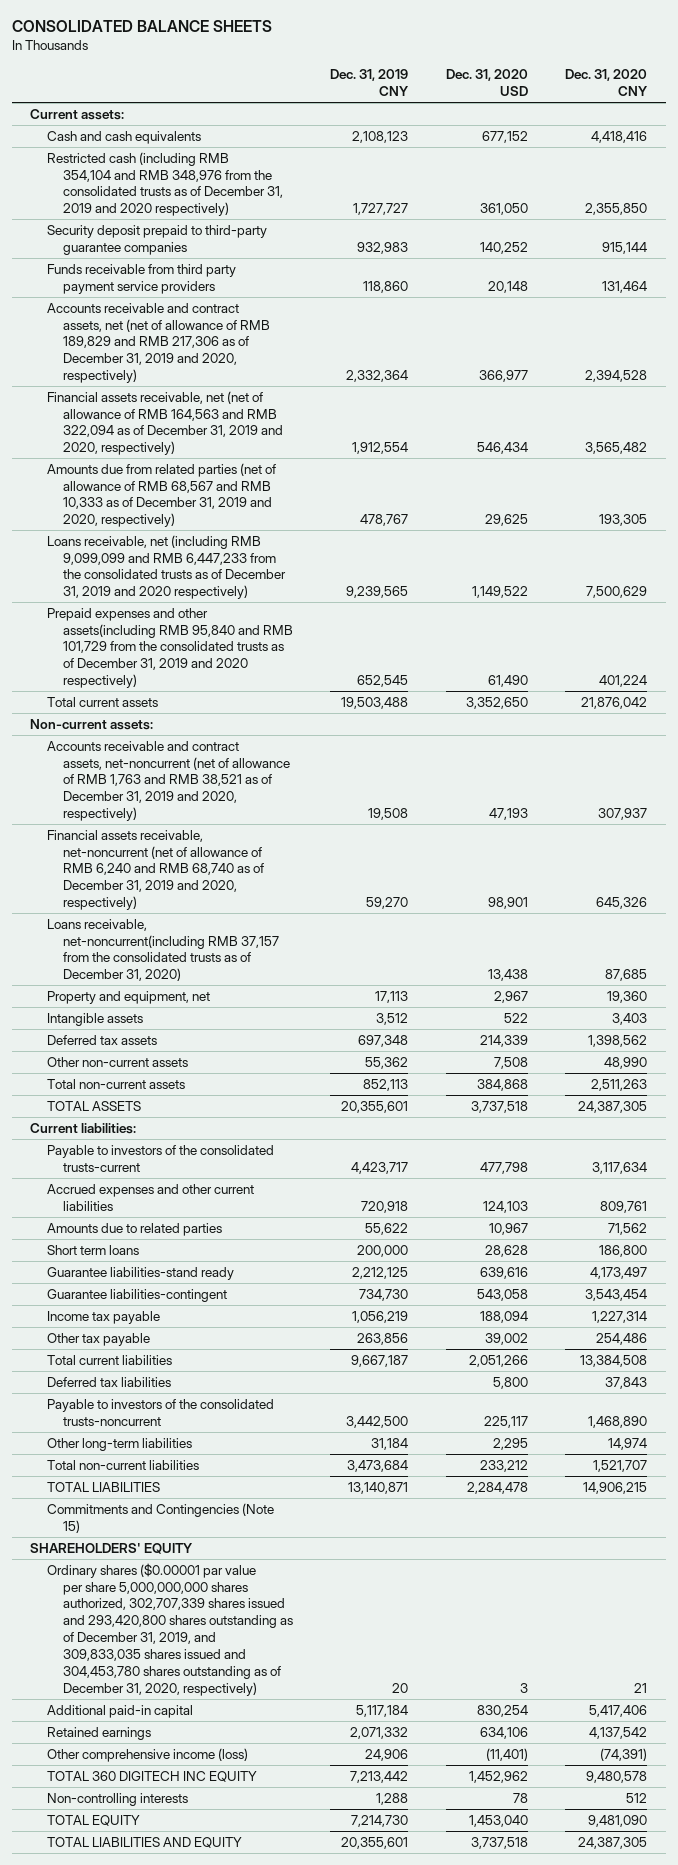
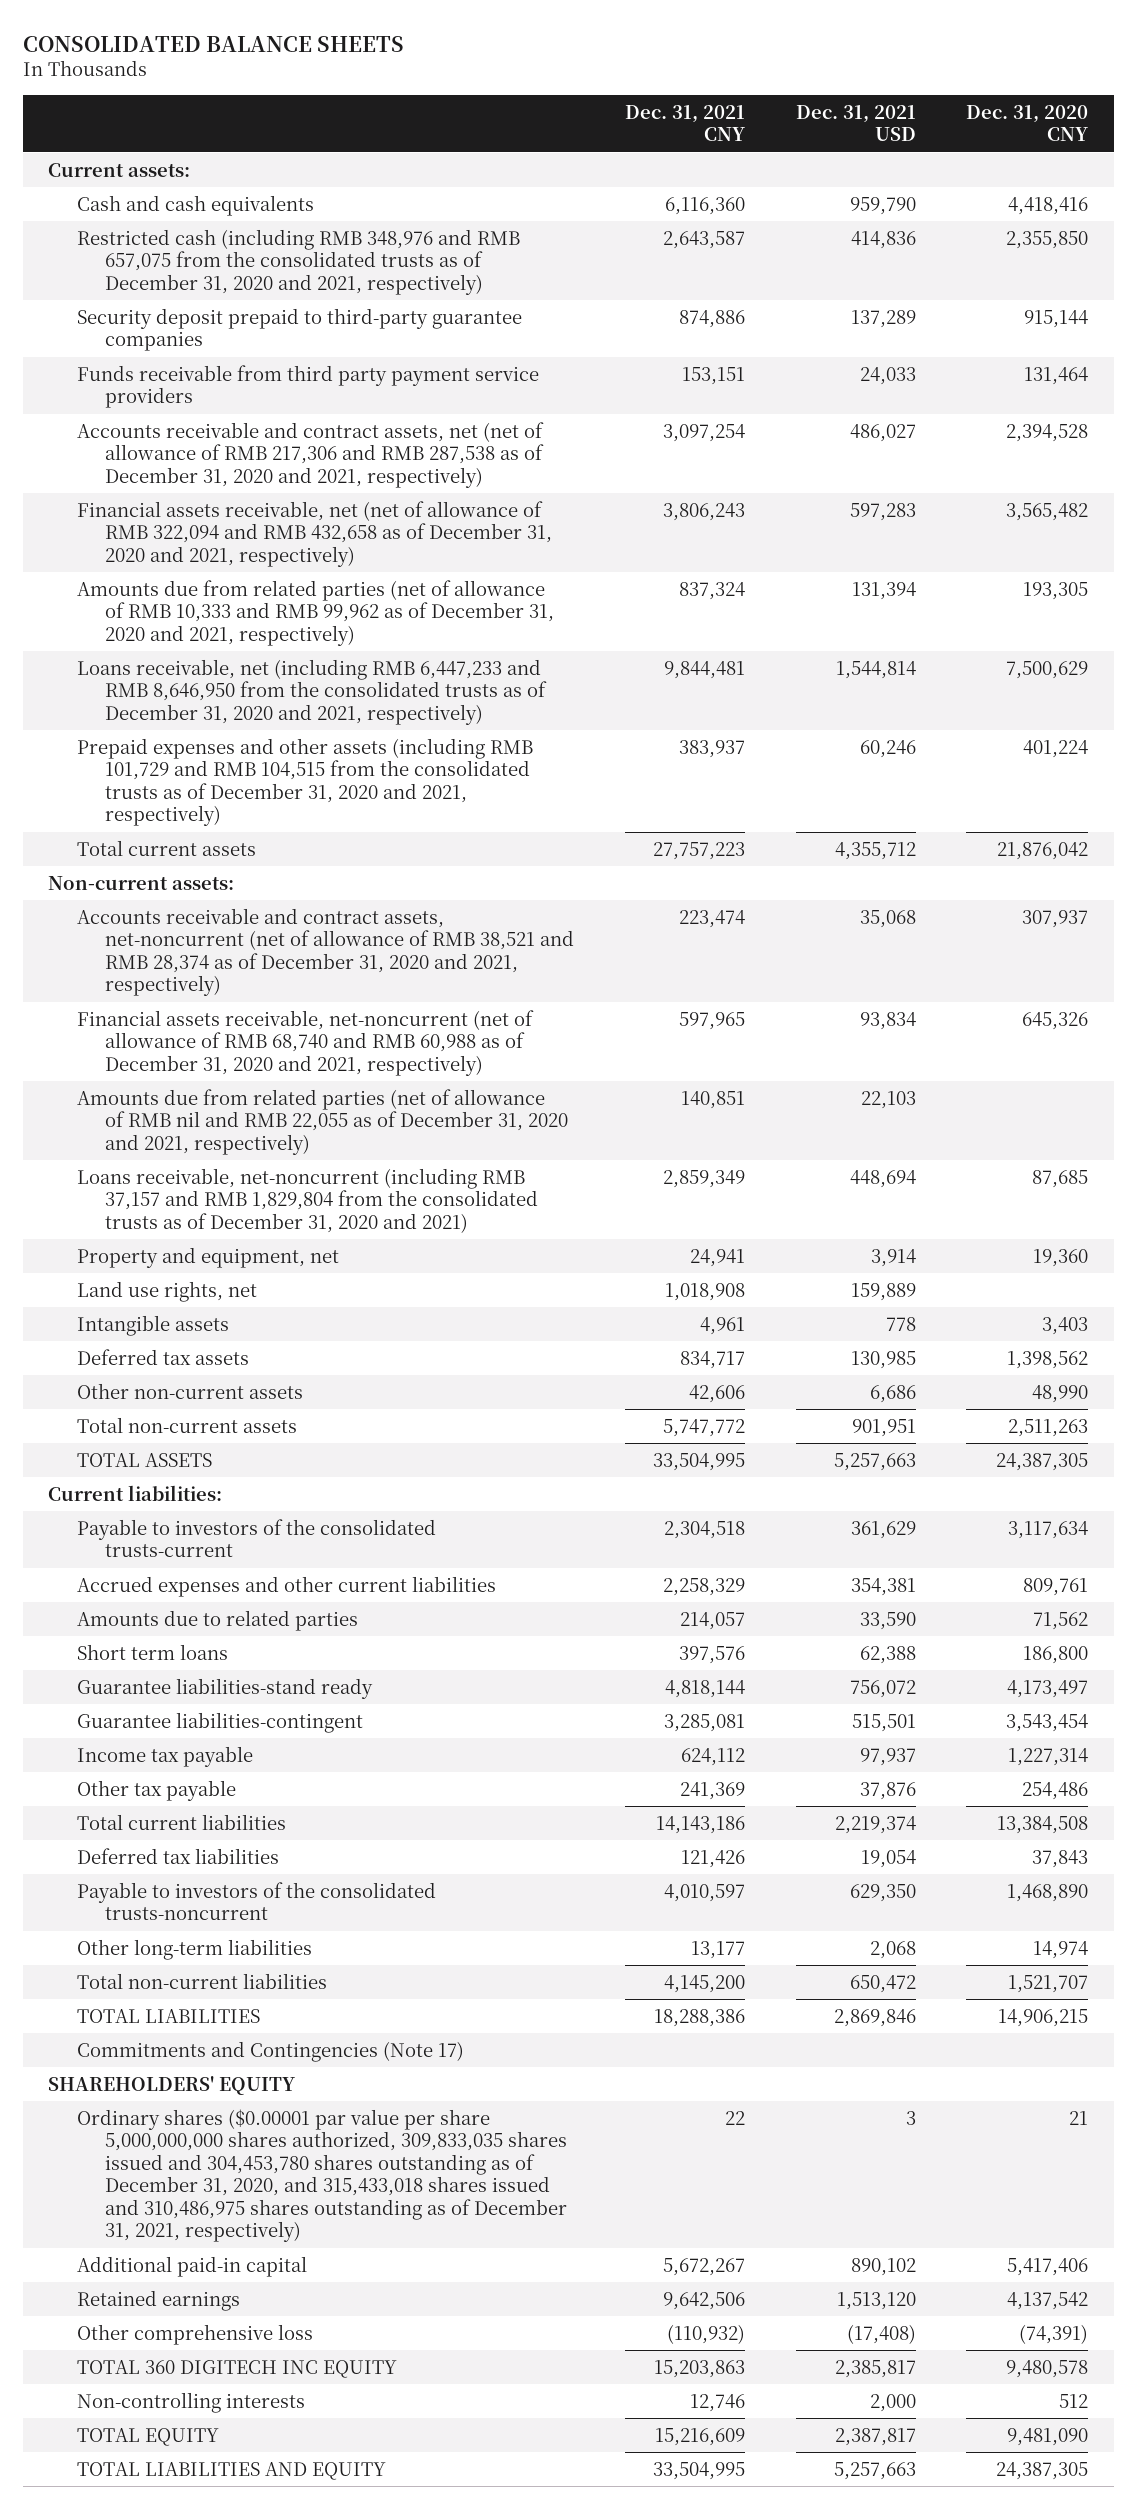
- | Dec. 31, 2019 CNY | Dec. 31, 2020 USD | Dec. 31, 2020 CNY
+ | Dec. 31, 2021 CNY | Dec. 31, 2021 USD | Dec. 31, 2020 CNY
- Restricted cash (including RMB 354,104 and RMB 348,976 from the consolidated trusts as of December 31, 2019 and 2020 respectively) | 1,727,727 | 361,050 | 2,355,850
+ Restricted cash (including RMB 348,976 and RMB 657,075 from the consolidated trusts as of December 31, 2020 and 2021, respectively) | 2,643,587 | 414,836 | 2,355,850
- Accounts receivable and contract assets, net (net of allowance of RMB 189,829 and RMB 217,306 as of December 31, 2019 and 2020, respectively) | 2,332,364 | 366,977 | 2,394,528
- Financial assets receivable, net (net of allowance of RMB 164,563 and RMB 322,094 as of December 31, 2019 and 2020, respectively) | 1,912,554 | 546,434 | 3,565,482
- Amounts due from related parties (net of allowance of RMB 68,567 and RMB 10,333 as of December 31, 2019 and 2020, respectively) | 478,767 | 29,625 | 193,305
- Loans receivable, net (including RMB 9,099,099 and RMB 6,447,233 from the consolidated trusts as of December 31, 2019 and 2020 respectively) | 9,239,565 | 1,149,522 | 7,500,629
- Prepaid expenses and other assets(including RMB 95,840 and RMB 101,729 from the consolidated trusts as of December 31, 2019 and 2020 respectively) | 652,545 | 61,490 | 401,224
+ Accounts receivable and contract assets, net (net of allowance of RMB 217,306 and RMB 287,538 as of December 31, 2020 and 2021, respectively) | 3,097,254 | 486,027 | 2,394,528
+ Financial assets receivable, net (net of allowance of RMB 322,094 and RMB 432,658 as of December 31, 2020 and 2021, respectively) | 3,806,243 | 597,283 | 3,565,482
+ Amounts due from related parties (net of allowance of RMB 10,333 and RMB 99,962 as of December 31, 2020 and 2021, respectively) | 837,324 | 131,394 | 193,305
+ Loans receivable, net (including RMB 6,447,233 and RMB 8,646,950 from the consolidated trusts as of December 31, 2020 and 2021, respectively) | 9,844,481 | 1,544,814 | 7,500,629
+ Prepaid expenses and other assets (including RMB 101,729 and RMB 104,515 from the consolidated trusts as of December 31, 2020 and 2021, respectively) | 383,937 | 60,246 | 401,224
- Accounts receivable and contract assets, net-noncurrent (net of allowance of RMB 1,763 and RMB 38,521 as of December 31, 2019 and 2020, respectively) | 19,508 | 47,193 | 307,937
- Financial assets receivable, net-noncurrent (net of allowance of RMB 6,240 and RMB 68,740 as of December 31, 2019 and 2020, respectively) | 59,270 | 98,901 | 645,326
- Loans receivable, net-noncurrent(including RMB 37,157 from the consolidated trusts as of December 31, 2020) | | 13,438 | 87,685
+ Accounts receivable and contract assets, net-noncurrent (net of allowance of RMB 38,521 and RMB 28,374 as of December 31, 2020 and 2021, respectively) | 223,474 | 35,068 | 307,937
+ Financial assets receivable, net-noncurrent (net of allowance of RMB 68,740 and RMB 60,988 as of December 31, 2020 and 2021, respectively) | 597,965 | 93,834 | 645,326
+ Amounts due from related parties (net of allowance of RMB nil and RMB 22,055 as of December 31, 2020 and 2021, respectively) | 140,851 | 22,103 |
+ Loans receivable, net-noncurrent (including RMB 37,157 and RMB 1,829,804 from the consolidated trusts as of December 31, 2020 and 2021) | 2,859,349 | 448,694 | 87,685
+ Land use rights, net | 1,018,908 | 159,889 |
- Commitments and Contingencies (Note 15)
+ Commitments and Contingencies (Note 17)
- Ordinary shares ($0.00001 par value per share 5,000,000,000 shares authorized, 302,707,339 shares issued and 293,420,800 shares outstanding as of December 31, 2019, and 309,833,035 shares issued and 304,453,780 shares outstanding as of December 31, 2020, respectively) | 20 | 3 | 21
+ Ordinary shares ($0.00001 par value per share 5,000,000,000 shares authorized, 309,833,035 shares issued and 304,453,780 shares outstanding as of December 31, 2020, and 315,433,018 shares issued and 310,486,975 shares outstanding as of December 31, 2021, respectively) | 22 | 3 | 21
- Other comprehensive income (loss) | 24,906 | (11,401) | (74,391)
+ Other comprehensive loss | (110,932) | (17,408) | (74,391)

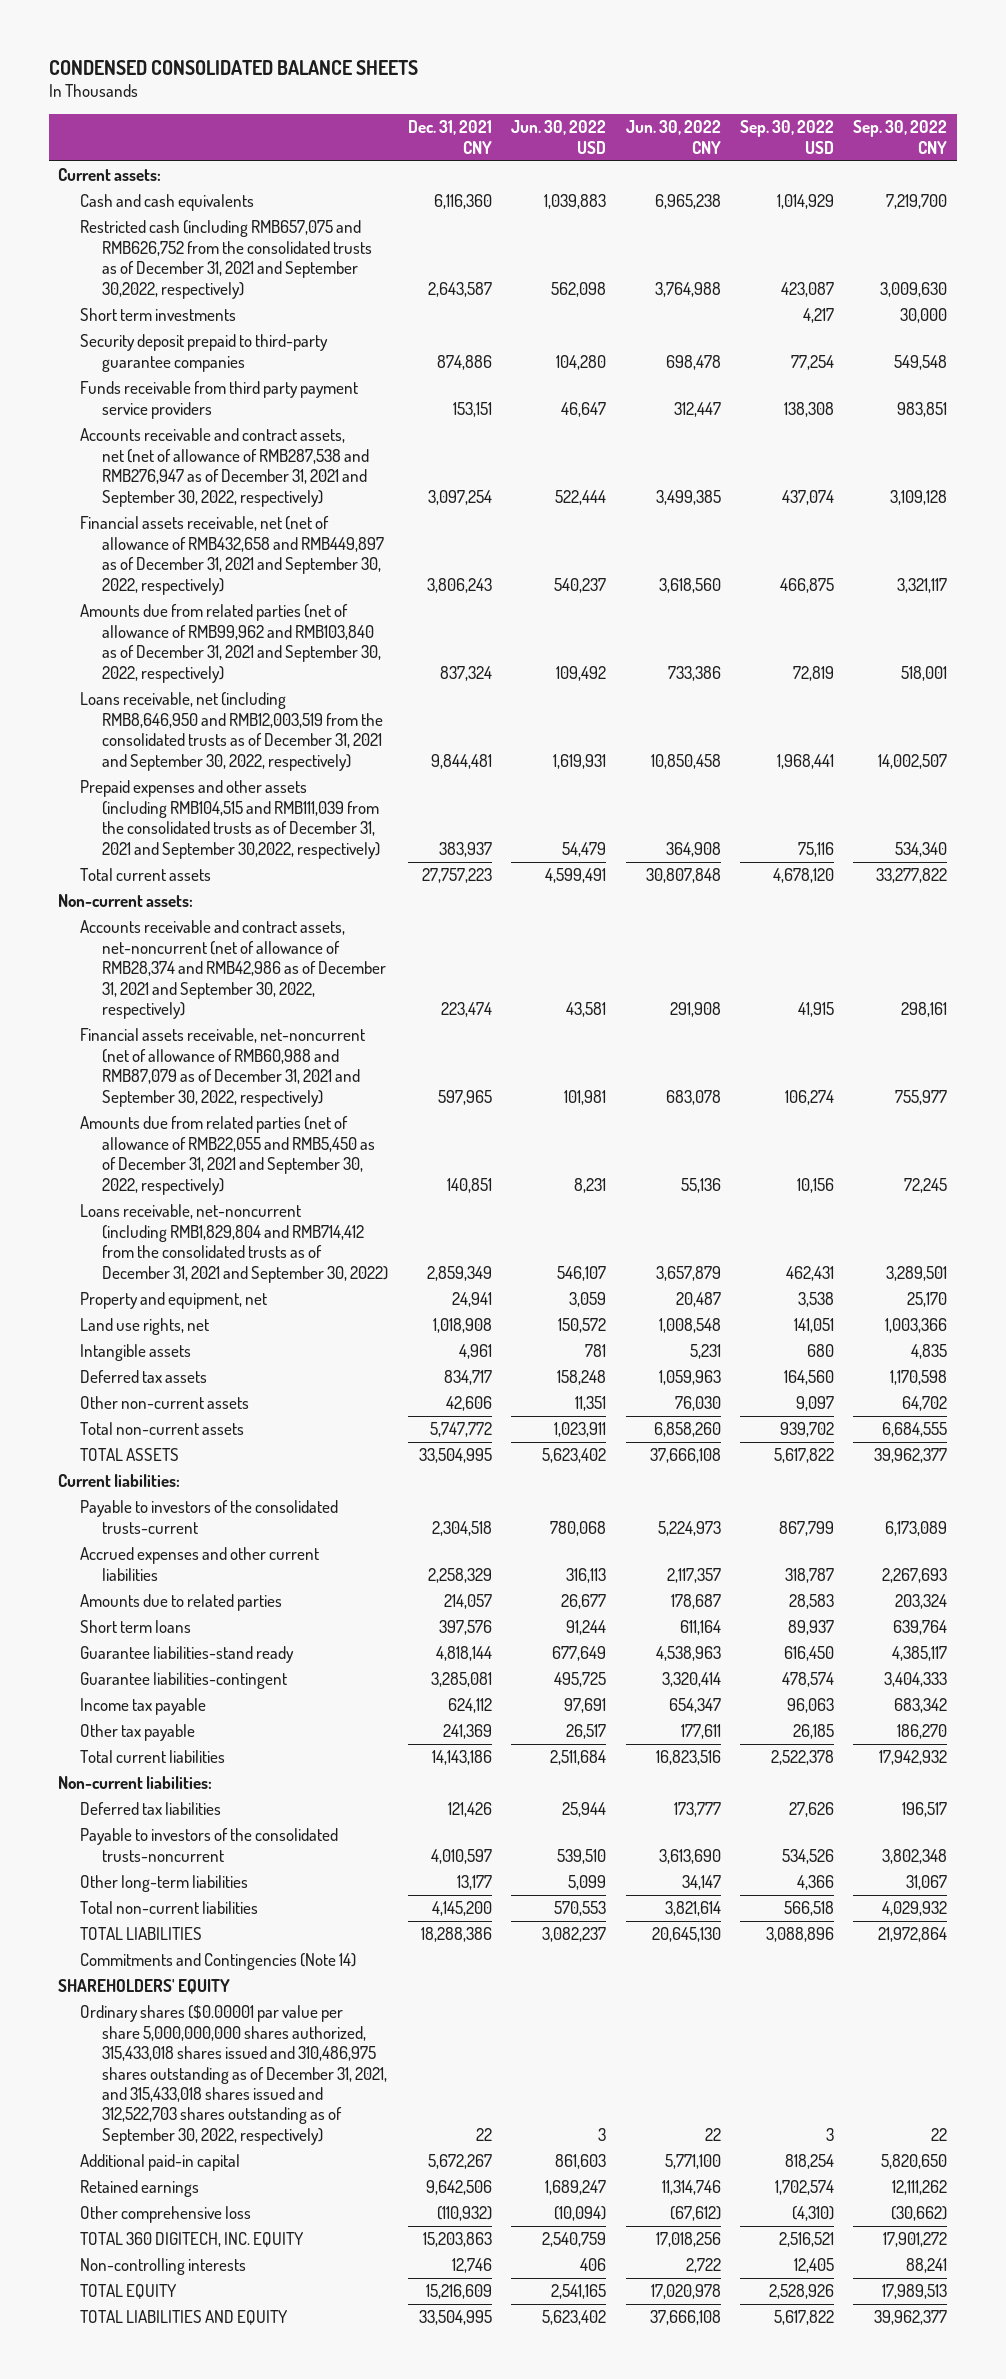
- CONSOLIDATED BALANCE SHEETS
+ CONDENSED CONSOLIDATED BALANCE SHEETS
- | Dec. 31, 2021 CNY | Dec. 31, 2021 USD | Dec. 31, 2020 CNY
+ | Dec. 31, 2021 CNY | Jun. 30, 2022 USD | Jun. 30, 2022 CNY | Sep. 30, 2022 USD | Sep. 30, 2022 CNY
- Restricted cash (including RMB 348,976 and RMB 657,075 from the consolidated trusts as of December 31, 2020 and 2021, respectively) | 2,643,587 | 414,836 | 2,355,850
+ Restricted cash (including RMB657,075 and RMB626,752 from the consolidated trusts as of December 31, 2021 and September 30,2022, respectively) | 2,643,587 | 562,098 | 3,764,988 | 423,087 | 3,009,630
+ Short term investments | | | | 4,217 | 30,000
- Accounts receivable and contract assets, net (net of allowance of RMB 217,306 and RMB 287,538 as of December 31, 2020 and 2021, respectively) | 3,097,254 | 486,027 | 2,394,528
- Financial assets receivable, net (net of allowance of RMB 322,094 and RMB 432,658 as of December 31, 2020 and 2021, respectively) | 3,806,243 | 597,283 | 3,565,482
- Amounts due from related parties (net of allowance of RMB 10,333 and RMB 99,962 as of December 31, 2020 and 2021, respectively) | 837,324 | 131,394 | 193,305
- Loans receivable, net (including RMB 6,447,233 and RMB 8,646,950 from the consolidated trusts as of December 31, 2020 and 2021, respectively) | 9,844,481 | 1,544,814 | 7,500,629
- Prepaid expenses and other assets (including RMB 101,729 and RMB 104,515 from the consolidated trusts as of December 31, 2020 and 2021, respectively) | 383,937 | 60,246 | 401,224
+ Accounts receivable and contract assets, net (net of allowance of RMB287,538 and RMB276,947 as of December 31, 2021 and September 30, 2022, respectively) | 3,097,254 | 522,444 | 3,499,385 | 437,074 | 3,109,128
+ Financial assets receivable, net (net of allowance of RMB432,658 and RMB449,897 as of December 31, 2021 and September 30, 2022, respectively) | 3,806,243 | 540,237 | 3,618,560 | 466,875 | 3,321,117
+ Amounts due from related parties (net of allowance of RMB99,962 and RMB103,840 as of December 31, 2021 and September 30, 2022, respectively) | 837,324 | 109,492 | 733,386 | 72,819 | 518,001
+ Loans receivable, net (including RMB8,646,950 and RMB12,003,519 from the consolidated trusts as of December 31, 2021 and September 30, 2022, respectively) | 9,844,481 | 1,619,931 | 10,850,458 | 1,968,441 | 14,002,507
+ Prepaid expenses and other assets (including RMB104,515 and RMB111,039 from the consolidated trusts as of December 31, 2021 and September 30,2022, respectively) | 383,937 | 54,479 | 364,908 | 75,116 | 534,340
- Accounts receivable and contract assets, net-noncurrent (net of allowance of RMB 38,521 and RMB 28,374 as of December 31, 2020 and 2021, respectively) | 223,474 | 35,068 | 307,937
- Financial assets receivable, net-noncurrent (net of allowance of RMB 68,740 and RMB 60,988 as of December 31, 2020 and 2021, respectively) | 597,965 | 93,834 | 645,326
- Amounts due from related parties (net of allowance of RMB nil and RMB 22,055 as of December 31, 2020 and 2021, respectively) | 140,851 | 22,103 |
- Loans receivable, net-noncurrent (including RMB 37,157 and RMB 1,829,804 from the consolidated trusts as of December 31, 2020 and 2021) | 2,859,349 | 448,694 | 87,685
+ Accounts receivable and contract assets, net-noncurrent (net of allowance of RMB28,374 and RMB42,986 as of December 31, 2021 and September 30, 2022, respectively) | 223,474 | 43,581 | 291,908 | 41,915 | 298,161
+ Financial assets receivable, net-noncurrent (net of allowance of RMB60,988 and RMB87,079 as of December 31, 2021 and September 30, 2022, respectively) | 597,965 | 101,981 | 683,078 | 106,274 | 755,977
+ Amounts due from related parties (net of allowance of RMB22,055 and RMB5,450 as of December 31, 2021 and September 30, 2022, respectively) | 140,851 | 8,231 | 55,136 | 10,156 | 72,245
+ Loans receivable, net-noncurrent (including RMB1,829,804 and RMB714,412 from the consolidated trusts as of December 31, 2021 and September 30, 2022) | 2,859,349 | 546,107 | 3,657,879 | 462,431 | 3,289,501
+ Non-current liabilities:
- Commitments and Contingencies (Note 17)
+ Commitments and Contingencies (Note 14)
- Ordinary shares ($0.00001 par value per share 5,000,000,000 shares authorized, 309,833,035 shares issued and 304,453,780 shares outstanding as of December 31, 2020, and 315,433,018 shares issued and 310,486,975 shares outstanding as of December 31, 2021, respectively) | 22 | 3 | 21
+ Ordinary shares ($0.00001 par value per share 5,000,000,000 shares authorized, 315,433,018 shares issued and 310,486,975 shares outstanding as of December 31, 2021, and 315,433,018 shares issued and 312,522,703 shares outstanding as of September 30, 2022, respectively) | 22 | 3 | 22 | 3 | 22
- TOTAL 360 DIGITECH INC EQUITY | 15,203,863 | 2,385,817 | 9,480,578
+ TOTAL 360 DIGITECH, INC. EQUITY | 15,203,863 | 2,540,759 | 17,018,256 | 2,516,521 | 17,901,272

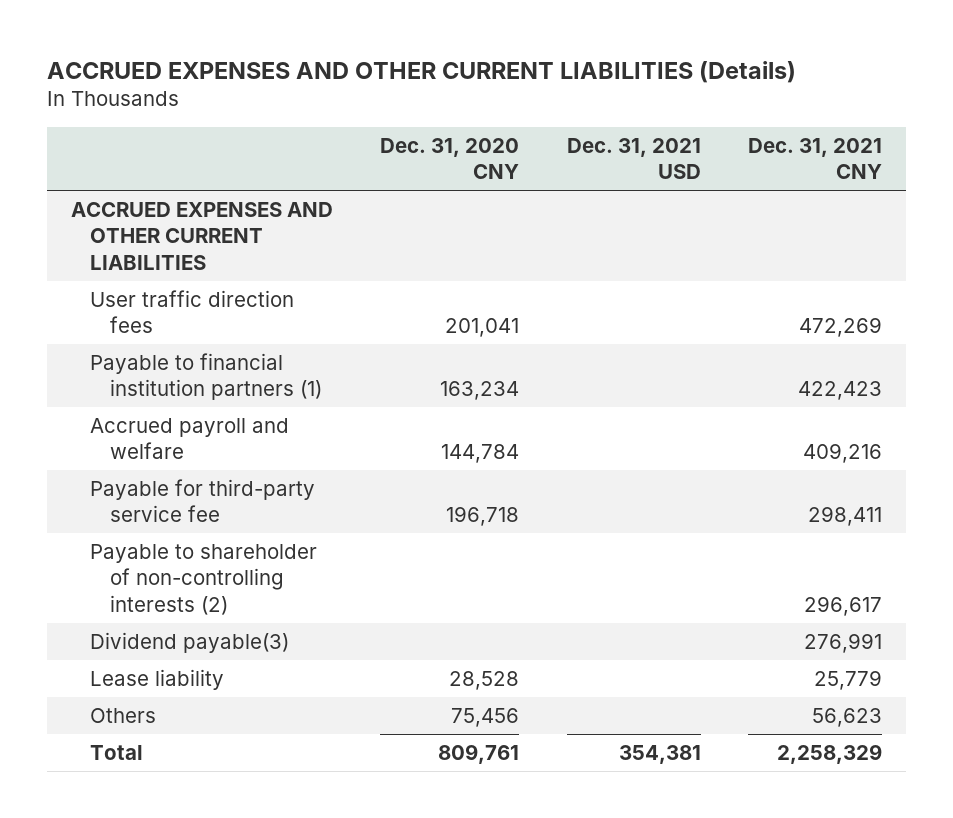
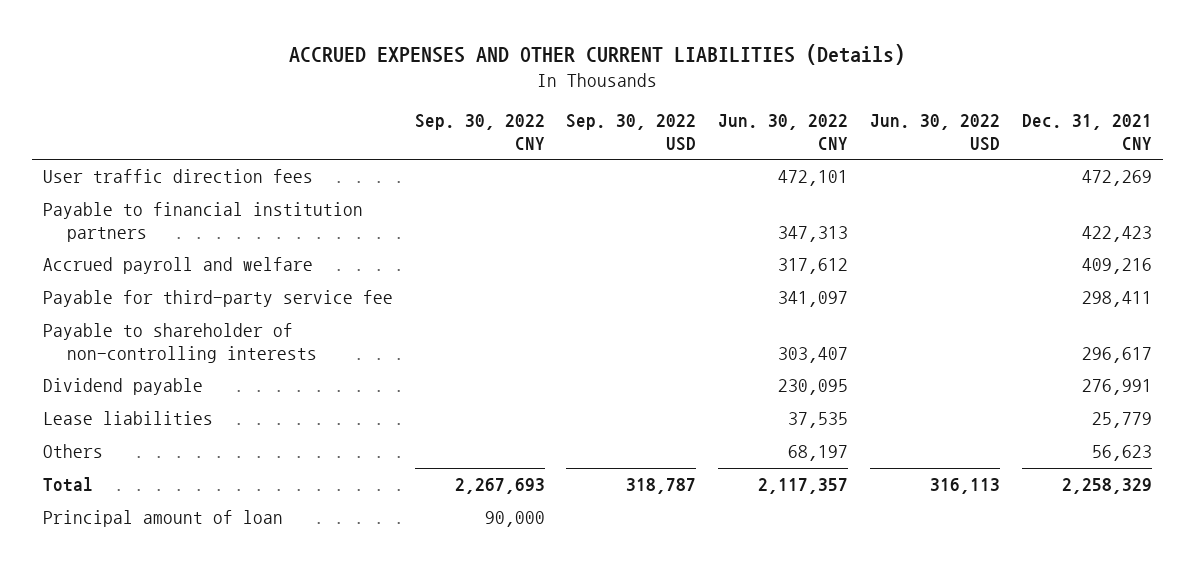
- | Dec. 31, 2020 CNY | Dec. 31, 2021 USD | Dec. 31, 2021 CNY
+ | Sep. 30, 2022 CNY | Sep. 30, 2022 USD | Jun. 30, 2022 CNY | Jun. 30, 2022 USD | Dec. 31, 2021 CNY
- ACCRUED EXPENSES AND OTHER CURRENT LIABILITIES
- Payable to financial institution partners (1) | 163,234 | | 422,423
+ Payable to financial institution partners | | | 347,313 | | 422,423
- Payable to shareholder of non-controlling interests (2) | | | 296,617
- Dividend payable(3) | | | 276,991
- Lease liability | 28,528 | | 25,779
+ Payable to shareholder of non-controlling interests | | | 303,407 | | 296,617
+ Dividend payable | | | 230,095 | | 276,991
+ Lease liabilities | | | 37,535 | | 25,779
+ Principal amount of loan | 90,000 | | | |

